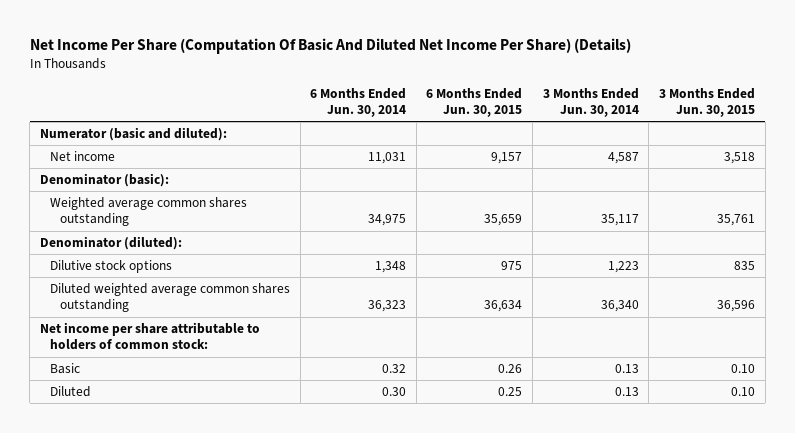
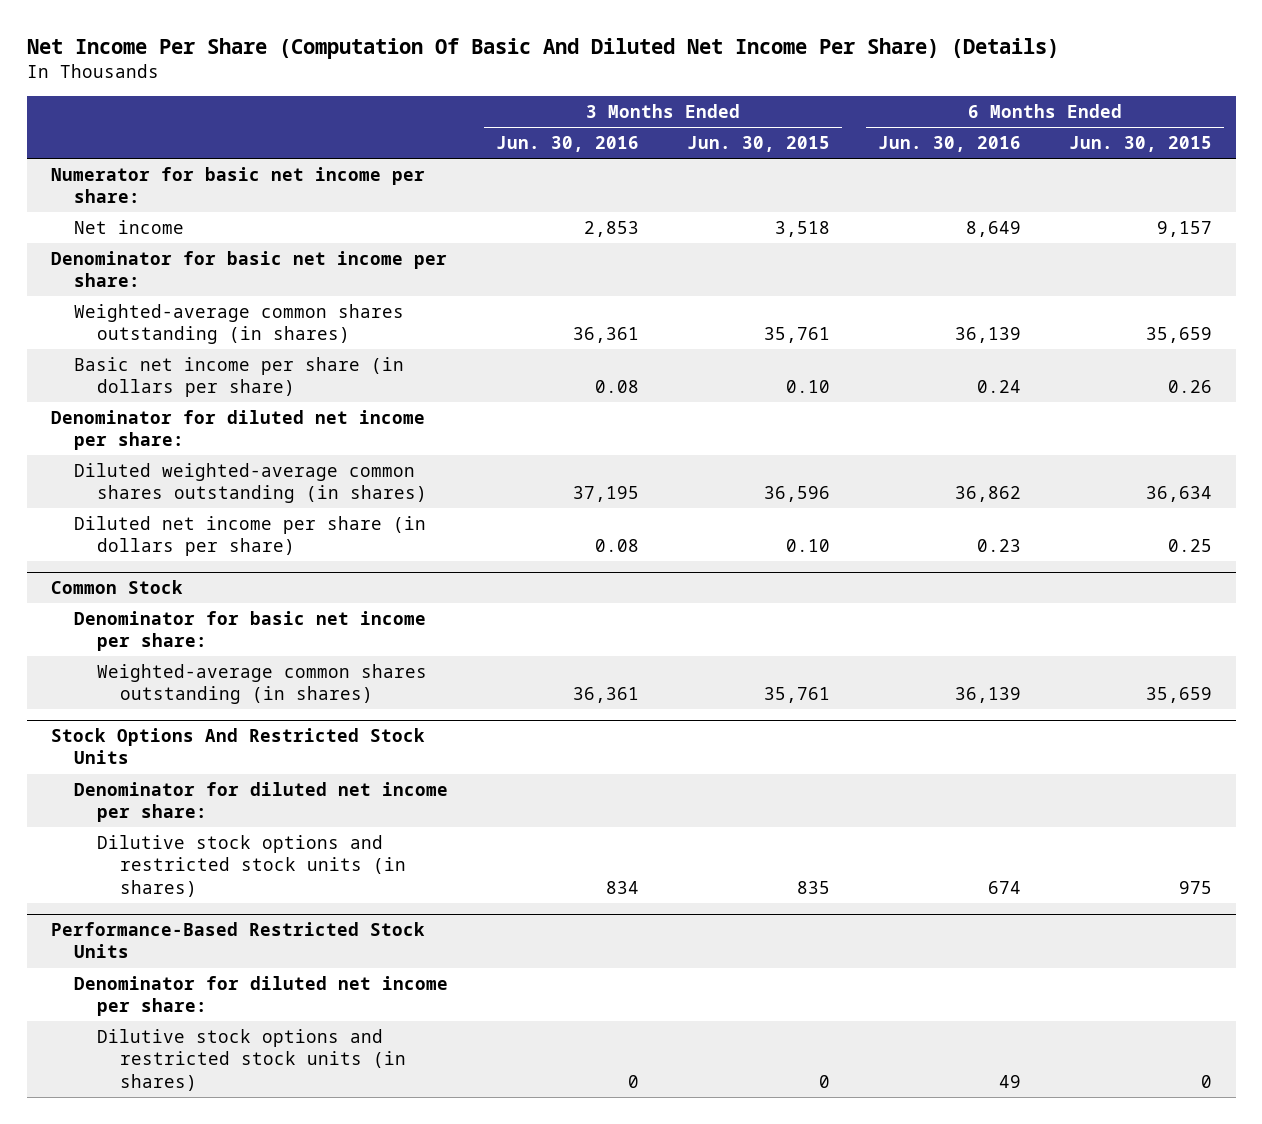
- | 6 Months Ended Jun. 30, 2014 | 6 Months Ended Jun. 30, 2015 | 3 Months Ended Jun. 30, 2014 | 3 Months Ended Jun. 30, 2015
+ | 3 Months Ended Jun. 30, 2016 | 3 Months Ended Jun. 30, 2015 | 6 Months Ended Jun. 30, 2016 | 6 Months Ended Jun. 30, 2015
- Numerator (basic and diluted):
+ Numerator for basic net income per share:
- Denominator (basic):
- Weighted average common shares outstanding | 34,975 | 35,659 | 35,117 | 35,761
- Denominator (diluted):
- Dilutive stock options | 1,348 | 975 | 1,223 | 835
- Diluted weighted average common shares outstanding | 36,323 | 36,634 | 36,340 | 36,596
- Net income per share attributable to holders of common stock:
- Basic | 0.32 | 0.26 | 0.13 | 0.10
- Diluted | 0.30 | 0.25 | 0.13 | 0.10
+ Denominator for basic net income per share:
+ Weighted-average common shares outstanding (in shares) | 36,361 | 35,761 | 36,139 | 35,659
+ Basic net income per share (in dollars per share) | 0.08 | 0.10 | 0.24 | 0.26
+ Denominator for diluted net income per share:
+ Diluted weighted-average common shares outstanding (in shares) | 37,195 | 36,596 | 36,862 | 36,634
+ Diluted net income per share (in dollars per share) | 0.08 | 0.10 | 0.23 | 0.25
+ Common Stock
+ Denominator for basic net income per share:
+ Weighted-average common shares outstanding (in shares) | 36,361 | 35,761 | 36,139 | 35,659
+ Stock Options And Restricted Stock Units
+ Denominator for diluted net income per share:
+ Dilutive stock options and restricted stock units (in shares) | 834 | 835 | 674 | 975
+ Performance-Based Restricted Stock Units
+ Denominator for diluted net income per share:
+ Dilutive stock options and restricted stock units (in shares) | 0 | 0 | 49 | 0

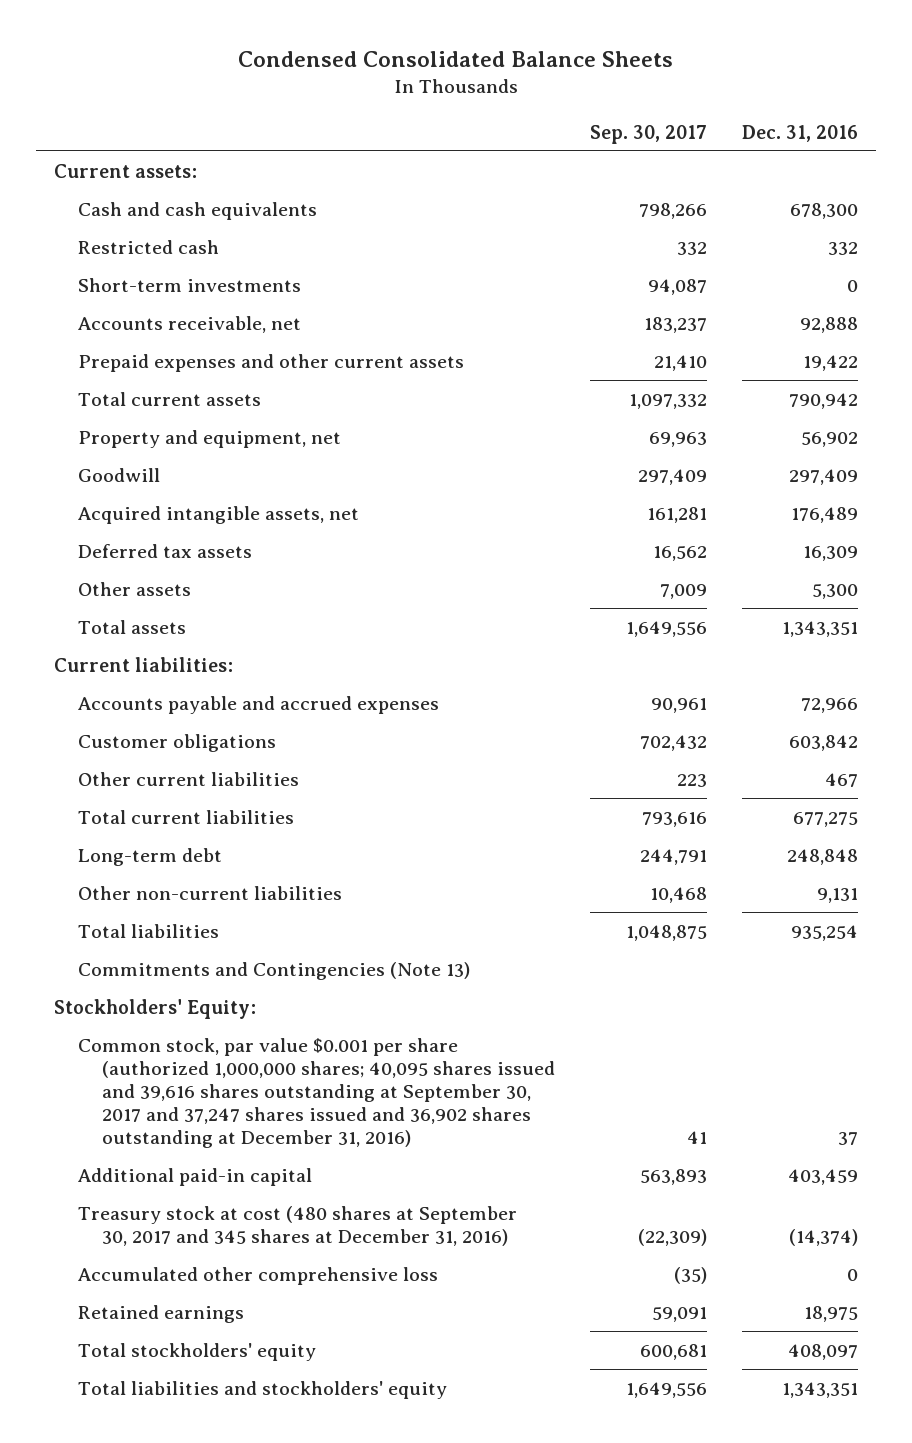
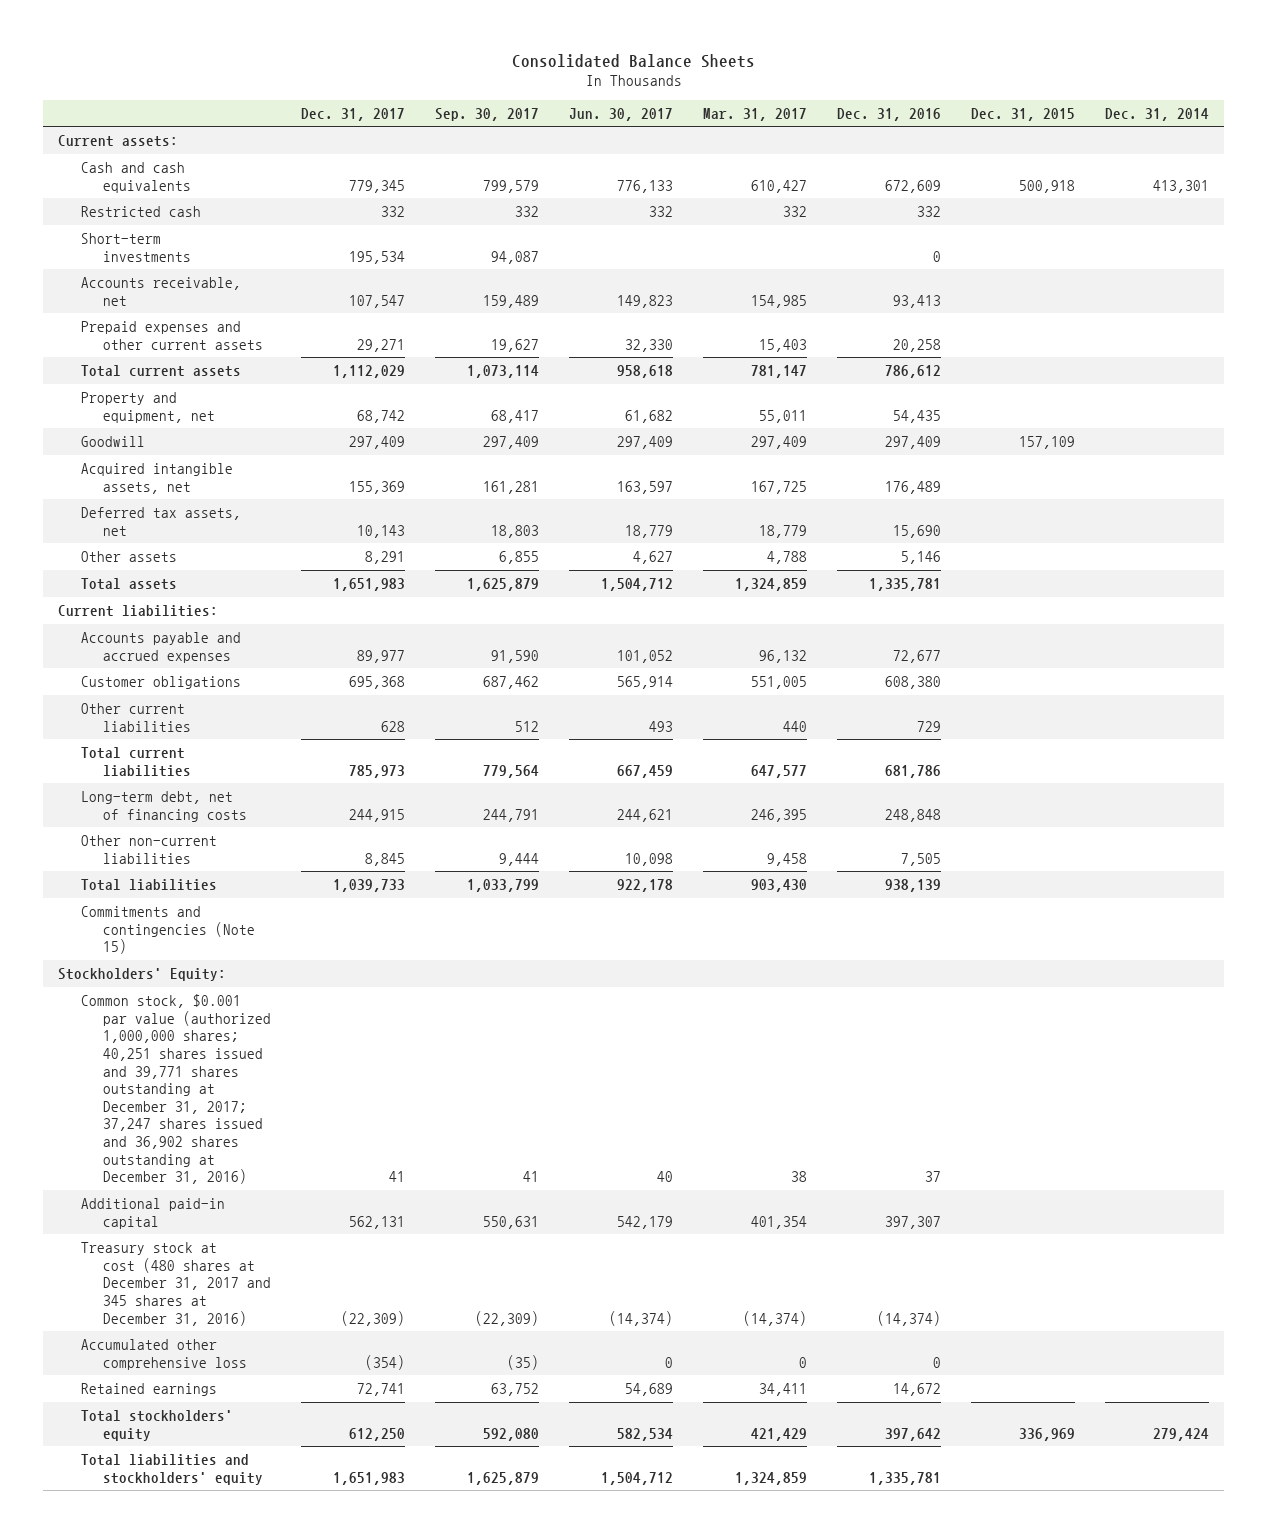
- Condensed Consolidated Balance Sheets
+ Consolidated Balance Sheets
- | Sep. 30, 2017 | Dec. 31, 2016
+ | Dec. 31, 2017 | Sep. 30, 2017 | Jun. 30, 2017 | Mar. 31, 2017 | Dec. 31, 2016 | Dec. 31, 2015 | Dec. 31, 2014
- Cash and cash equivalents | 798,266 | 678,300
+ Cash and cash equivalents | 779,345 | 799,579 | 776,133 | 610,427 | 672,609 | 500,918 | 413,301
- Accounts receivable, net | 183,237 | 92,888
- Prepaid expenses and other current assets | 21,410 | 19,422
- Total current assets | 1,097,332 | 790,942
- Property and equipment, net | 69,963 | 56,902
+ Accounts receivable, net | 107,547 | 159,489 | 149,823 | 154,985 | 93,413 | |
+ Prepaid expenses and other current assets | 29,271 | 19,627 | 32,330 | 15,403 | 20,258 | |
+ Total current assets | 1,112,029 | 1,073,114 | 958,618 | 781,147 | 786,612 | |
+ Property and equipment, net | 68,742 | 68,417 | 61,682 | 55,011 | 54,435 | |
- Deferred tax assets | 16,562 | 16,309
- Other assets | 7,009 | 5,300
- Total assets | 1,649,556 | 1,343,351
+ Deferred tax assets, net | 10,143 | 18,803 | 18,779 | 18,779 | 15,690 | |
+ Other assets | 8,291 | 6,855 | 4,627 | 4,788 | 5,146 | |
+ Total assets | 1,651,983 | 1,625,879 | 1,504,712 | 1,324,859 | 1,335,781 | |
- Accounts payable and accrued expenses | 90,961 | 72,966
- Customer obligations | 702,432 | 603,842
- Other current liabilities | 223 | 467
- Total current liabilities | 793,616 | 677,275
- Long-term debt | 244,791 | 248,848
- Other non-current liabilities | 10,468 | 9,131
- Total liabilities | 1,048,875 | 935,254
- Commitments and Contingencies (Note 13)
+ Accounts payable and accrued expenses | 89,977 | 91,590 | 101,052 | 96,132 | 72,677 | |
+ Customer obligations | 695,368 | 687,462 | 565,914 | 551,005 | 608,380 | |
+ Other current liabilities | 628 | 512 | 493 | 440 | 729 | |
+ Total current liabilities | 785,973 | 779,564 | 667,459 | 647,577 | 681,786 | |
+ Long-term debt, net of financing costs | 244,915 | 244,791 | 244,621 | 246,395 | 248,848 | |
+ Other non-current liabilities | 8,845 | 9,444 | 10,098 | 9,458 | 7,505 | |
+ Total liabilities | 1,039,733 | 1,033,799 | 922,178 | 903,430 | 938,139 | |
+ Commitments and contingencies (Note 15)
- Common stock, par value $0.001 per share (authorized 1,000,000 shares; 40,095 shares issued and 39,616 shares outstanding at September 30, 2017 and 37,247 shares issued and 36,902 shares outstanding at December 31, 2016) | 41 | 37
- Additional paid-in capital | 563,893 | 403,459
- Treasury stock at cost (480 shares at September 30, 2017 and 345 shares at December 31, 2016) | (22,309) | (14,374)
+ Common stock, $0.001 par value (authorized 1,000,000 shares; 40,251 shares issued and 39,771 shares outstanding at December 31, 2017; 37,247 shares issued and 36,902 shares outstanding at December 31, 2016) | 41 | 41 | 40 | 38 | 37 | |
+ Additional paid-in capital | 562,131 | 550,631 | 542,179 | 401,354 | 397,307 | |
+ Treasury stock at cost (480 shares at December 31, 2017 and 345 shares at December 31, 2016) | (22,309) | (22,309) | (14,374) | (14,374) | (14,374) | |
- Retained earnings | 59,091 | 18,975
- Total stockholders' equity | 600,681 | 408,097
- Total liabilities and stockholders' equity | 1,649,556 | 1,343,351
+ Retained earnings | 72,741 | 63,752 | 54,689 | 34,411 | 14,672 | |
+ Total stockholders' equity | 612,250 | 592,080 | 582,534 | 421,429 | 397,642 | 336,969 | 279,424
+ Total liabilities and stockholders' equity | 1,651,983 | 1,625,879 | 1,504,712 | 1,324,859 | 1,335,781 | |

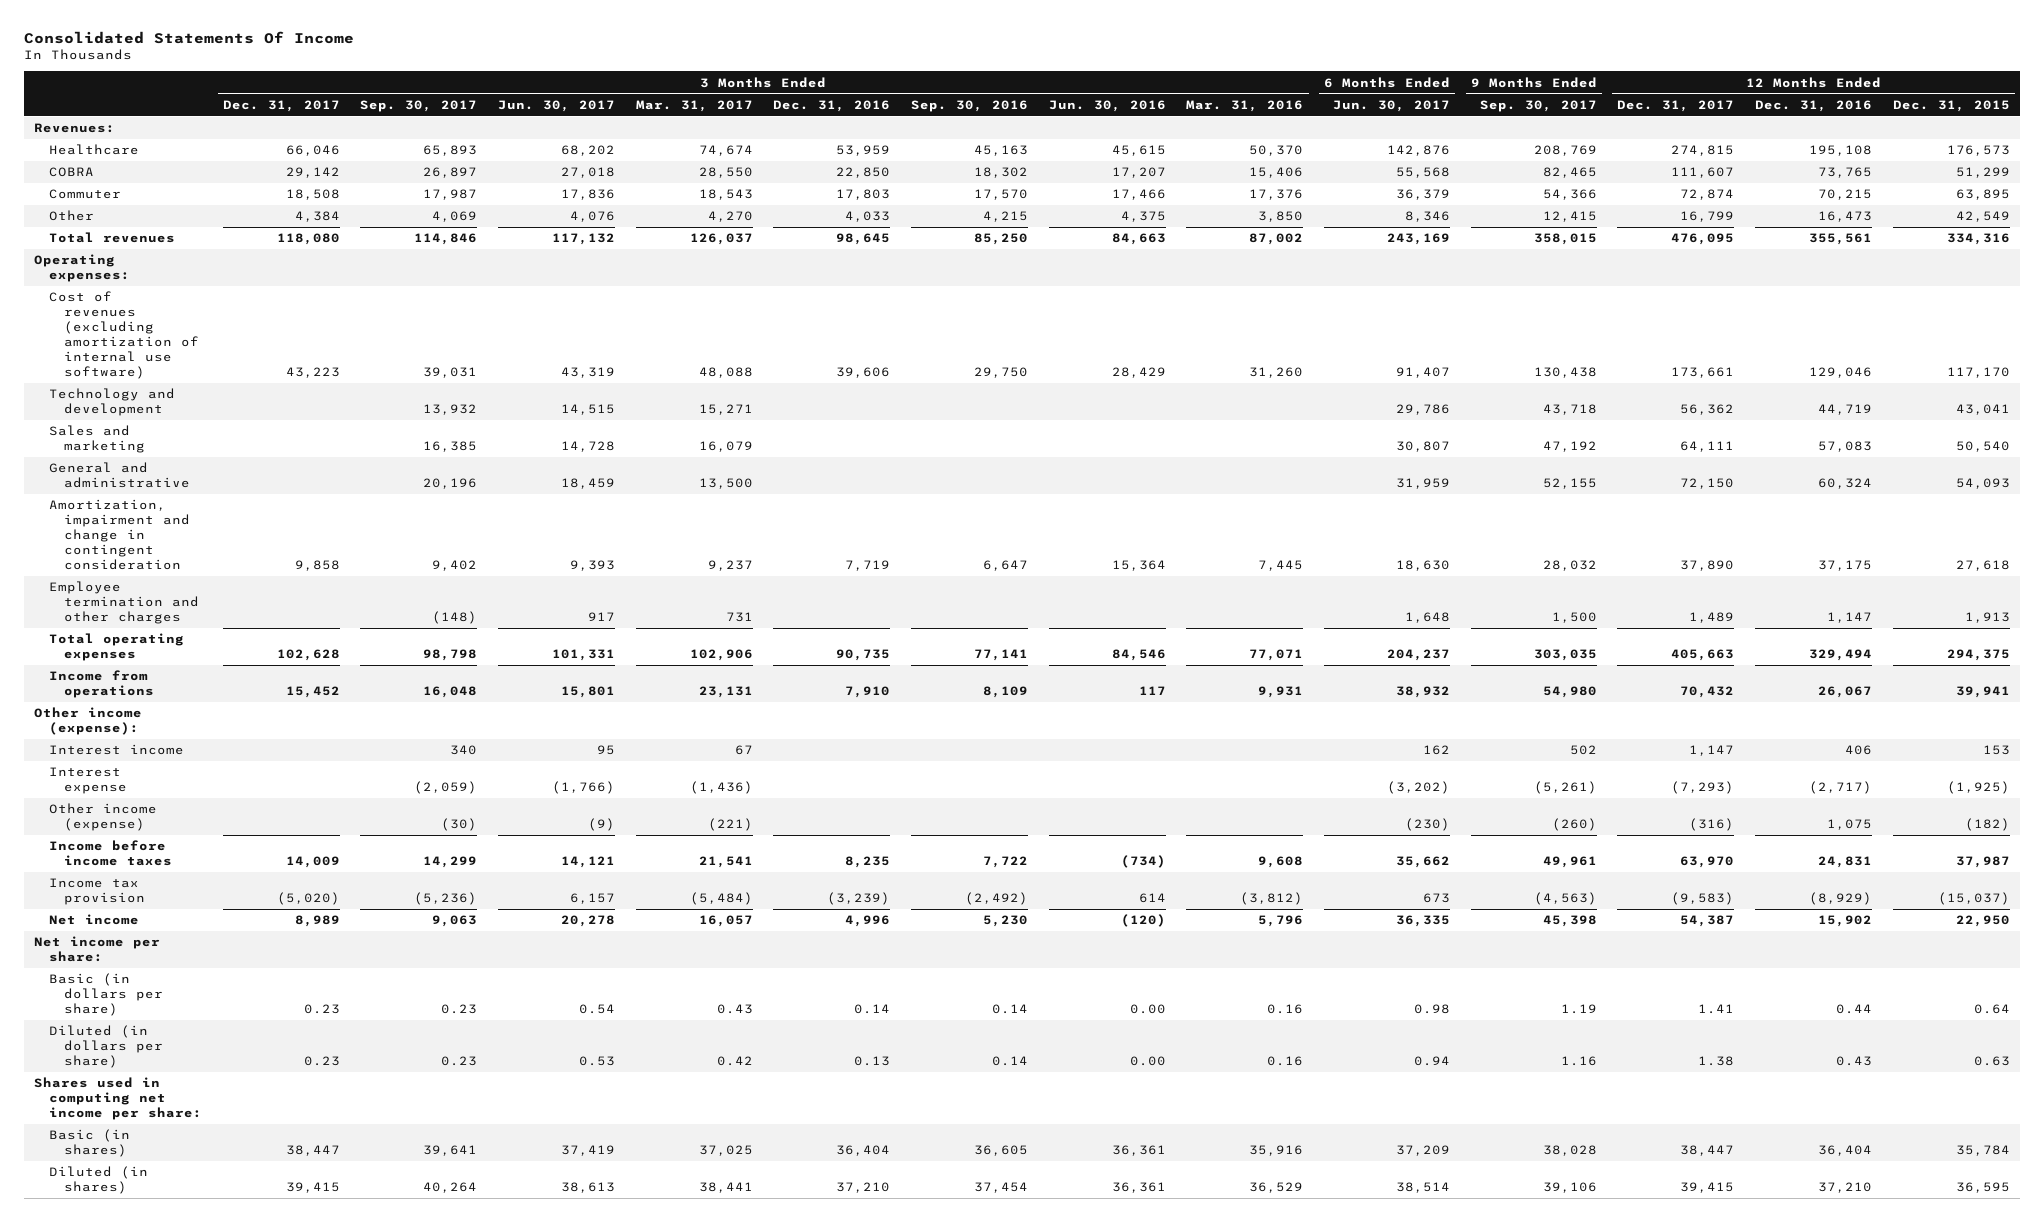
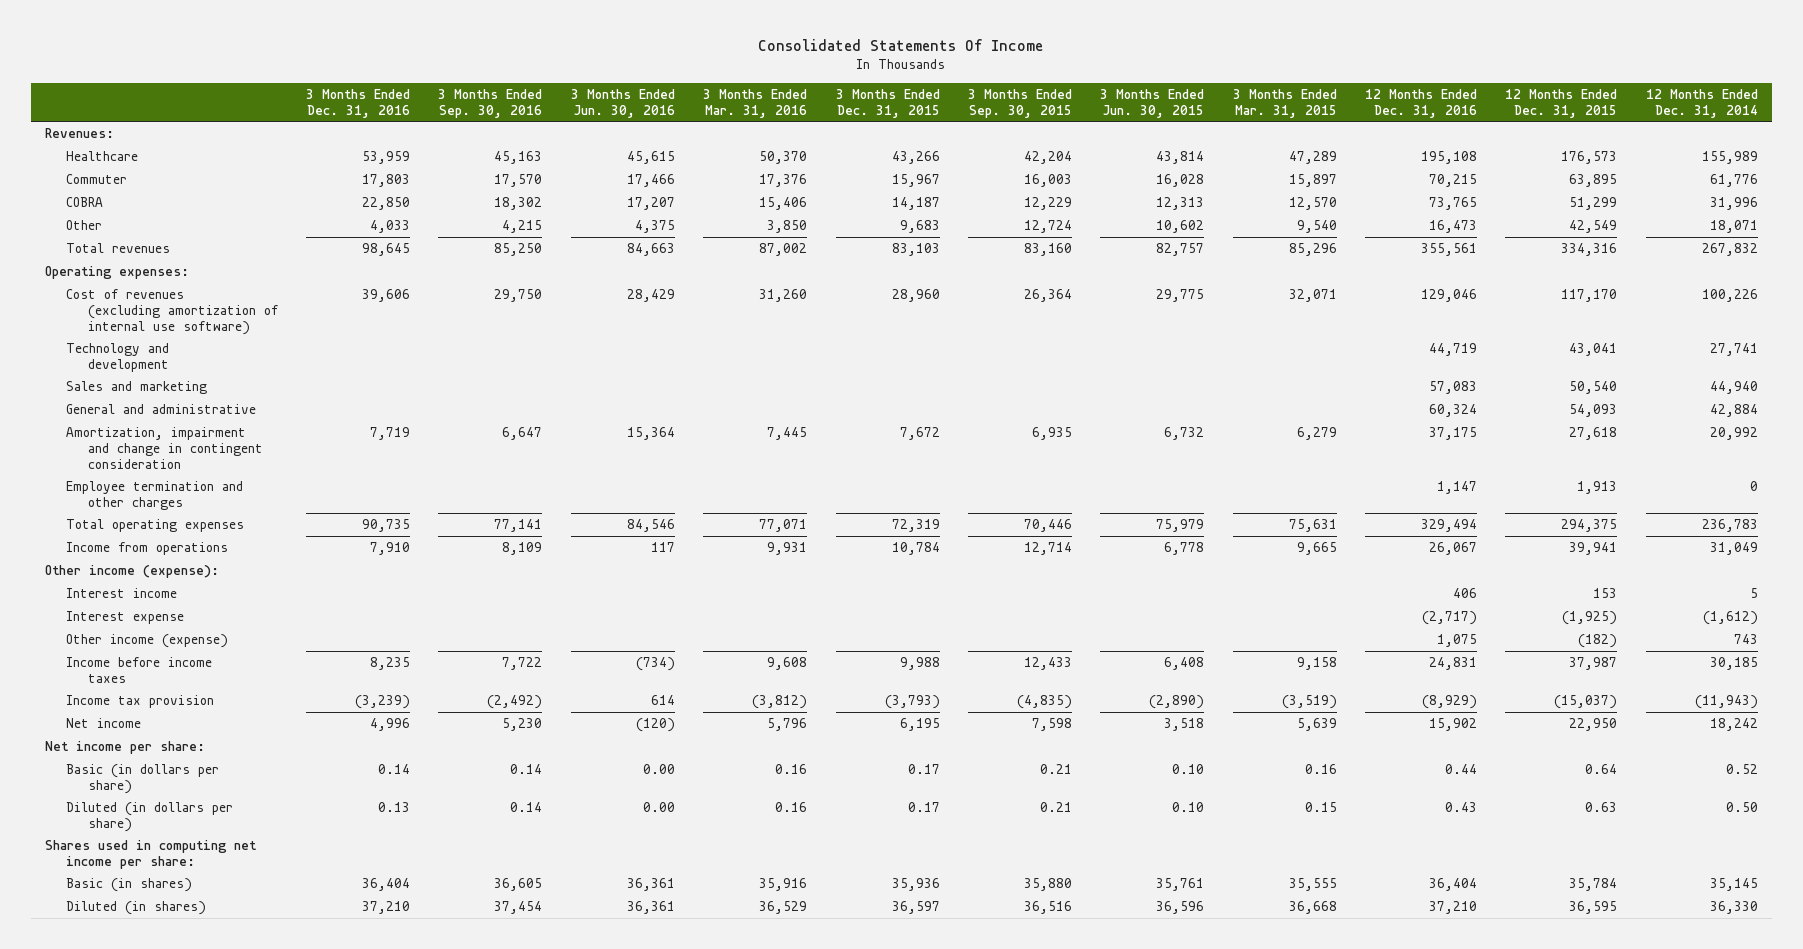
- | 3 Months Ended Dec. 31, 2017 | 3 Months Ended Sep. 30, 2017 | 3 Months Ended Jun. 30, 2017 | 3 Months Ended Mar. 31, 2017 | 3 Months Ended Dec. 31, 2016 | 3 Months Ended Sep. 30, 2016 | 3 Months Ended Jun. 30, 2016 | 3 Months Ended Mar. 31, 2016 | 6 Months Ended Jun. 30, 2017 | 9 Months Ended Sep. 30, 2017 | 12 Months Ended Dec. 31, 2017 | 12 Months Ended Dec. 31, 2016 | 12 Months Ended Dec. 31, 2015
+ | 3 Months Ended Dec. 31, 2016 | 3 Months Ended Sep. 30, 2016 | 3 Months Ended Jun. 30, 2016 | 3 Months Ended Mar. 31, 2016 | 3 Months Ended Dec. 31, 2015 | 3 Months Ended Sep. 30, 2015 | 3 Months Ended Jun. 30, 2015 | 3 Months Ended Mar. 31, 2015 | 12 Months Ended Dec. 31, 2016 | 12 Months Ended Dec. 31, 2015 | 12 Months Ended Dec. 31, 2014
moved down: COBRA | 22,850 | 18,302 | 17,207 | 15,406 | 14,187 | 12,229 | 12,313 | 12,570 | 73,765 | 51,299 | 31,996

